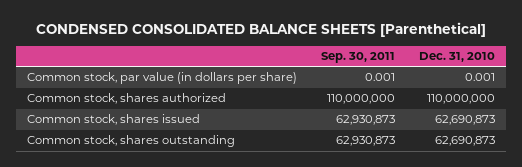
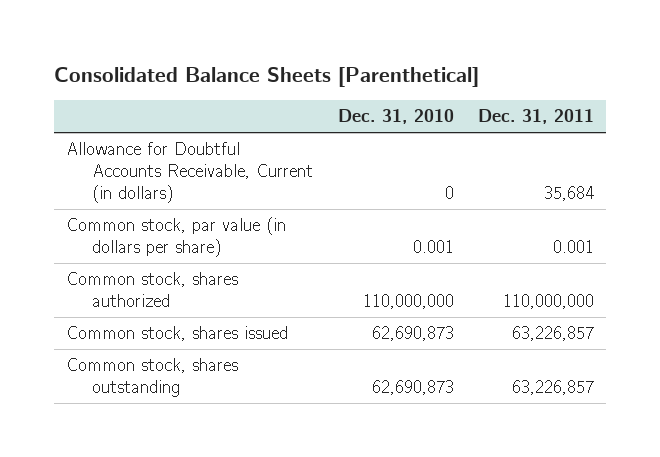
- CONDENSED CONSOLIDATED BALANCE SHEETS [Parenthetical]
+ Consolidated Balance Sheets [Parenthetical]
- | Sep. 30, 2011 | Dec. 31, 2010
+ | Dec. 31, 2010 | Dec. 31, 2011
+ Allowance for Doubtful Accounts Receivable, Current (in dollars) | 0 | 35,684

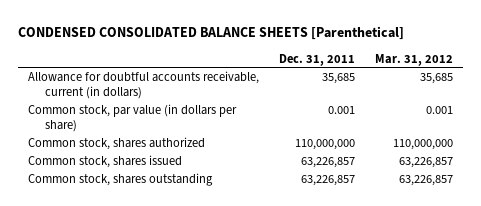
- Consolidated Balance Sheets [Parenthetical]
+ CONDENSED CONSOLIDATED BALANCE SHEETS [Parenthetical]
- | Dec. 31, 2010 | Dec. 31, 2011
+ | Dec. 31, 2011 | Mar. 31, 2012
- Allowance for Doubtful Accounts Receivable, Current (in dollars) | 0 | 35,684
+ Allowance for doubtful accounts receivable, current (in dollars) | 35,685 | 35,685

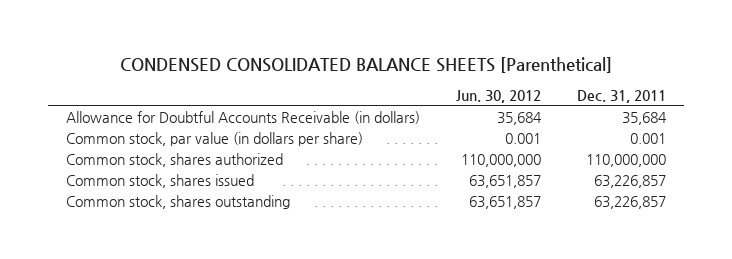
- | Dec. 31, 2011 | Mar. 31, 2012
+ | Jun. 30, 2012 | Dec. 31, 2011
- Allowance for doubtful accounts receivable, current (in dollars) | 35,685 | 35,685
+ Allowance for Doubtful Accounts Receivable (in dollars) | 35,684 | 35,684

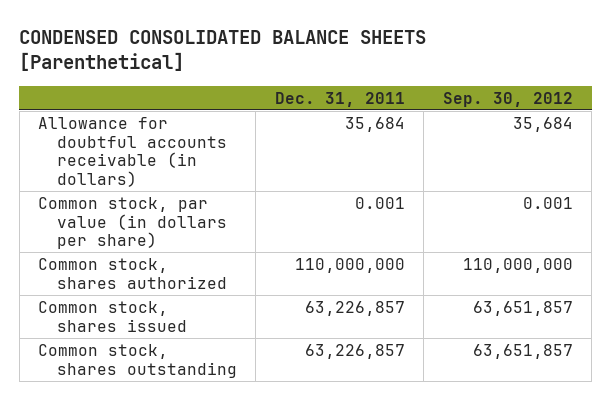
- | Jun. 30, 2012 | Dec. 31, 2011
+ | Dec. 31, 2011 | Sep. 30, 2012
- Allowance for Doubtful Accounts Receivable (in dollars) | 35,684 | 35,684
+ Allowance for doubtful accounts receivable (in dollars) | 35,684 | 35,684

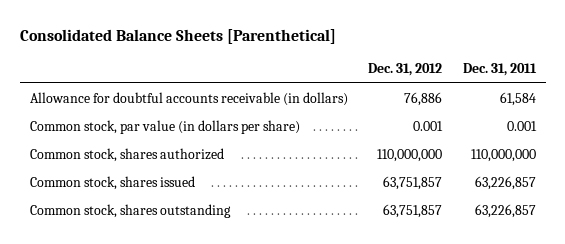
- CONDENSED CONSOLIDATED BALANCE SHEETS [Parenthetical]
+ Consolidated Balance Sheets [Parenthetical]
- | Dec. 31, 2011 | Sep. 30, 2012
+ | Dec. 31, 2012 | Dec. 31, 2011
- Allowance for doubtful accounts receivable (in dollars) | 35,684 | 35,684
+ Allowance for doubtful accounts receivable (in dollars) | 76,886 | 61,584

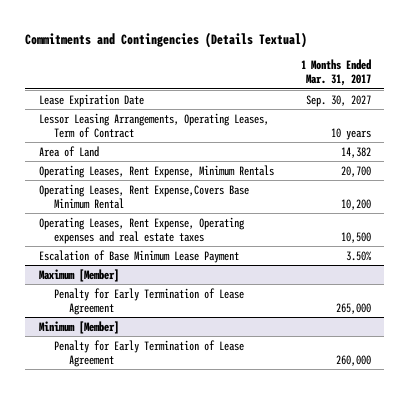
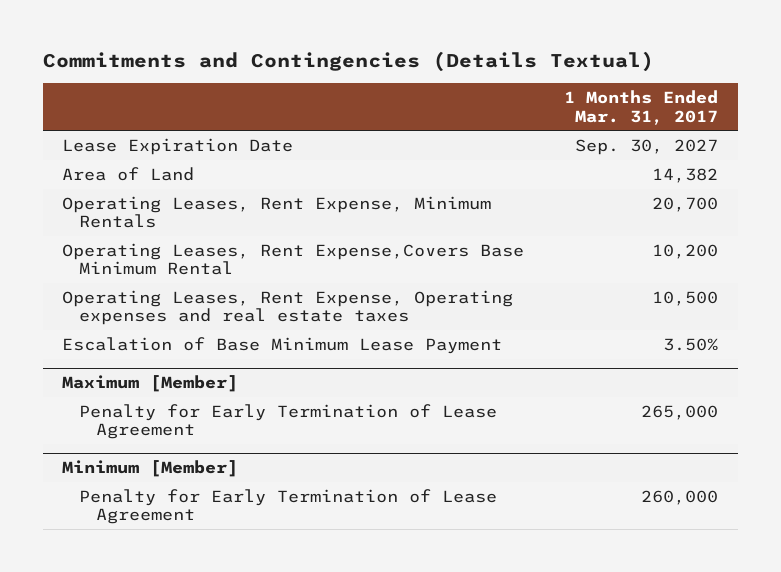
- Lessor Leasing Arrangements, Operating Leases, Term of Contract | 10 years

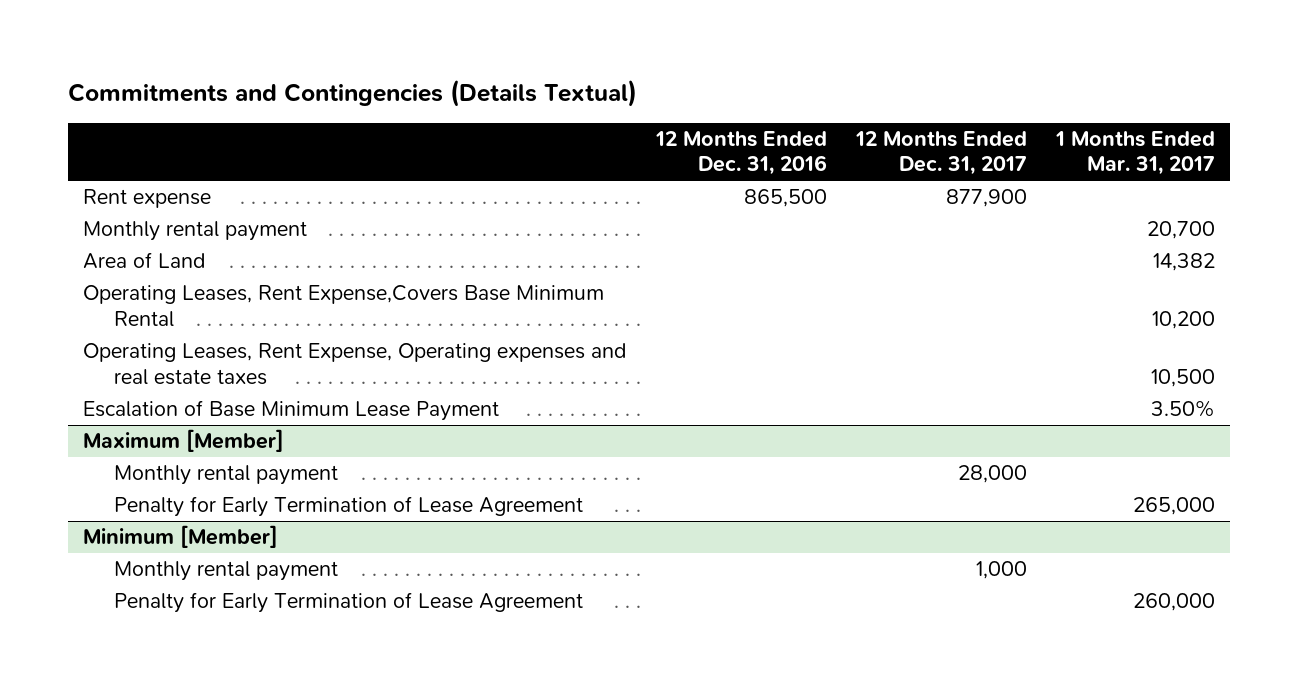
- | 1 Months Ended Mar. 31, 2017
+ | 12 Months Ended Dec. 31, 2016 | 12 Months Ended Dec. 31, 2017 | 1 Months Ended Mar. 31, 2017
- Lease Expiration Date | Sep. 30, 2027
+ Rent expense | 865,500 | 877,900 |
+ Monthly rental payment | | | 20,700
- Operating Leases, Rent Expense, Minimum Rentals | 20,700
@ Maximum [Member]
+ Monthly rental payment | | 28,000 |
@ Minimum [Member]
+ Monthly rental payment | | 1,000 |

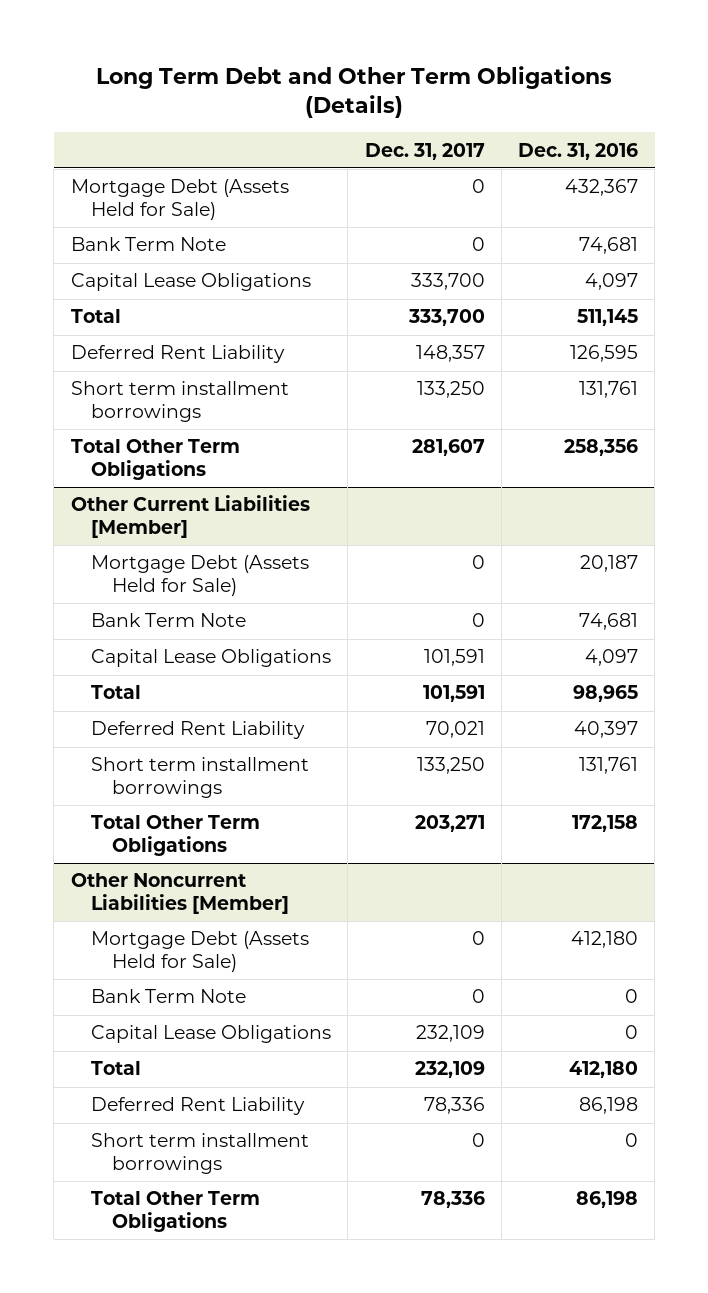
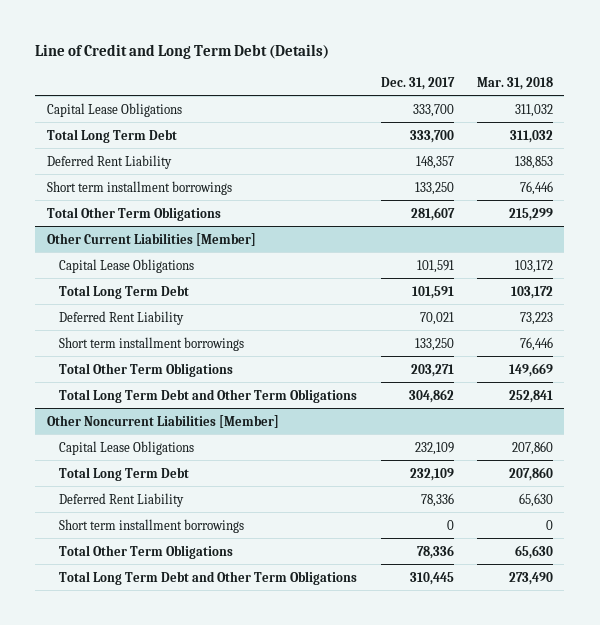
- Long Term Debt and Other Term Obligations (Details)
+ Line of Credit and Long Term Debt (Details)
- | Dec. 31, 2017 | Dec. 31, 2016
+ | Dec. 31, 2017 | Mar. 31, 2018
- Mortgage Debt (Assets Held for Sale) | 0 | 432,367
- Bank Term Note | 0 | 74,681
- Total | 333,700 | 511,145
+ Total Long Term Debt | 333,700 | 311,032
@ Other Current Liabilities [Member]
- Mortgage Debt (Assets Held for Sale) | 0 | 20,187
- Bank Term Note | 0 | 74,681
- Total | 101,591 | 98,965
+ Total Long Term Debt | 101,591 | 103,172
+ Total Long Term Debt and Other Term Obligations | 304,862 | 252,841
@ Other Noncurrent Liabilities [Member]
- Mortgage Debt (Assets Held for Sale) | 0 | 412,180
- Bank Term Note | 0 | 0
- Total | 232,109 | 412,180
+ Total Long Term Debt | 232,109 | 207,860
+ Total Long Term Debt and Other Term Obligations | 310,445 | 273,490

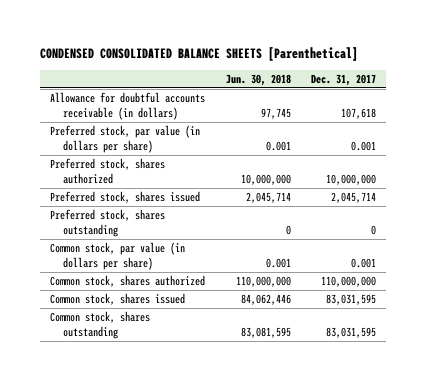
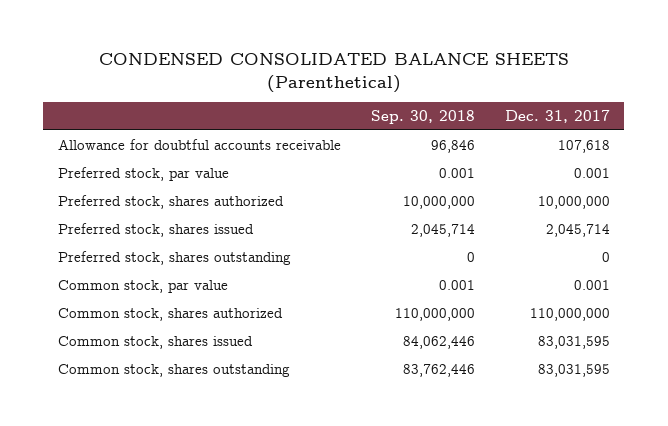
- CONDENSED CONSOLIDATED BALANCE SHEETS [Parenthetical]
+ CONDENSED CONSOLIDATED BALANCE SHEETS (Parenthetical)
- | Jun. 30, 2018 | Dec. 31, 2017
+ | Sep. 30, 2018 | Dec. 31, 2017
- Allowance for doubtful accounts receivable (in dollars) | 97,745 | 107,618
- Preferred stock, par value (in dollars per share) | 0.001 | 0.001
+ Allowance for doubtful accounts receivable | 96,846 | 107,618
+ Preferred stock, par value | 0.001 | 0.001
- Common stock, par value (in dollars per share) | 0.001 | 0.001
+ Common stock, par value | 0.001 | 0.001

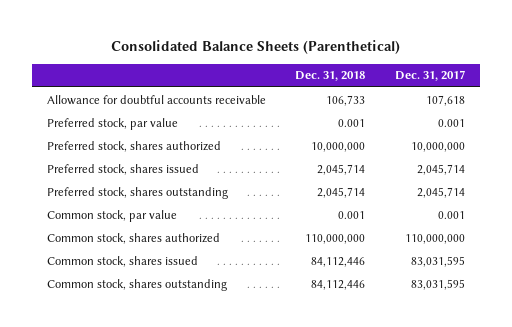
- CONDENSED CONSOLIDATED BALANCE SHEETS (Parenthetical)
+ Consolidated Balance Sheets (Parenthetical)
- | Sep. 30, 2018 | Dec. 31, 2017
+ | Dec. 31, 2018 | Dec. 31, 2017
- Preferred stock, shares outstanding | 0 | 0
+ Preferred stock, shares outstanding | 2,045,714 | 2,045,714

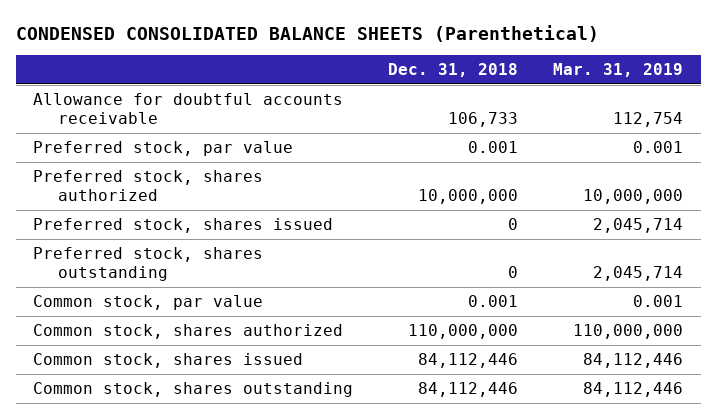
- Consolidated Balance Sheets (Parenthetical)
+ CONDENSED CONSOLIDATED BALANCE SHEETS (Parenthetical)
- | Dec. 31, 2018 | Dec. 31, 2017
+ | Dec. 31, 2018 | Mar. 31, 2019
- Preferred stock, shares issued | 2,045,714 | 2,045,714
- Preferred stock, shares outstanding | 2,045,714 | 2,045,714
+ Preferred stock, shares issued | 0 | 2,045,714
+ Preferred stock, shares outstanding | 0 | 2,045,714

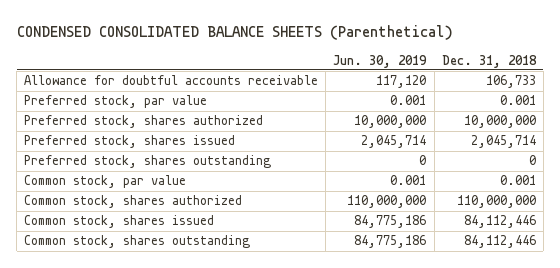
- | Dec. 31, 2018 | Mar. 31, 2019
+ | Jun. 30, 2019 | Dec. 31, 2018
- Preferred stock, shares issued | 0 | 2,045,714
+ Preferred stock, shares issued | 2,045,714 | 2,045,714

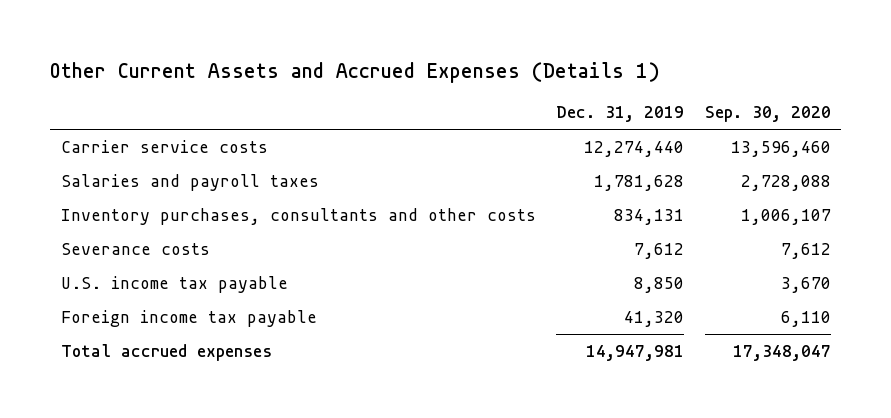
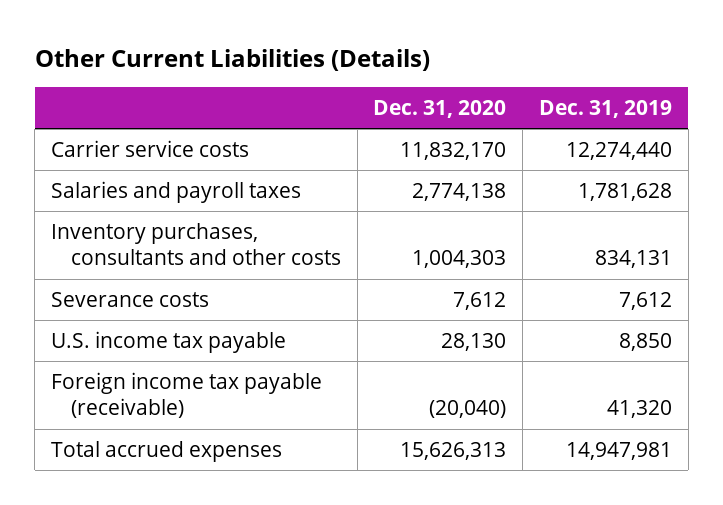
- Other Current Assets and Accrued Expenses (Details 1)
+ Other Current Liabilities (Details)
- | Dec. 31, 2019 | Sep. 30, 2020
+ | Dec. 31, 2020 | Dec. 31, 2019
- Foreign income tax payable | 41,320 | 6,110
+ Foreign income tax payable (receivable) | (20,040) | 41,320

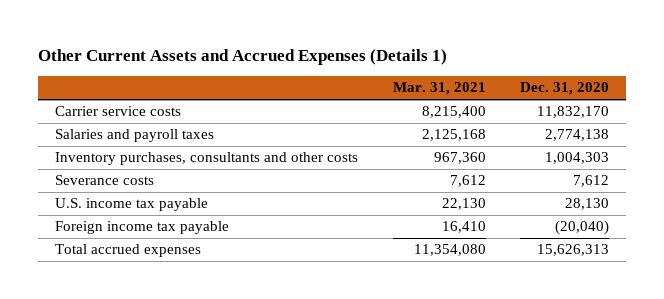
- Other Current Liabilities (Details)
+ Other Current Assets and Accrued Expenses (Details 1)
- | Dec. 31, 2020 | Dec. 31, 2019
+ | Mar. 31, 2021 | Dec. 31, 2020
- Foreign income tax payable (receivable) | (20,040) | 41,320
+ Foreign income tax payable | 16,410 | (20,040)

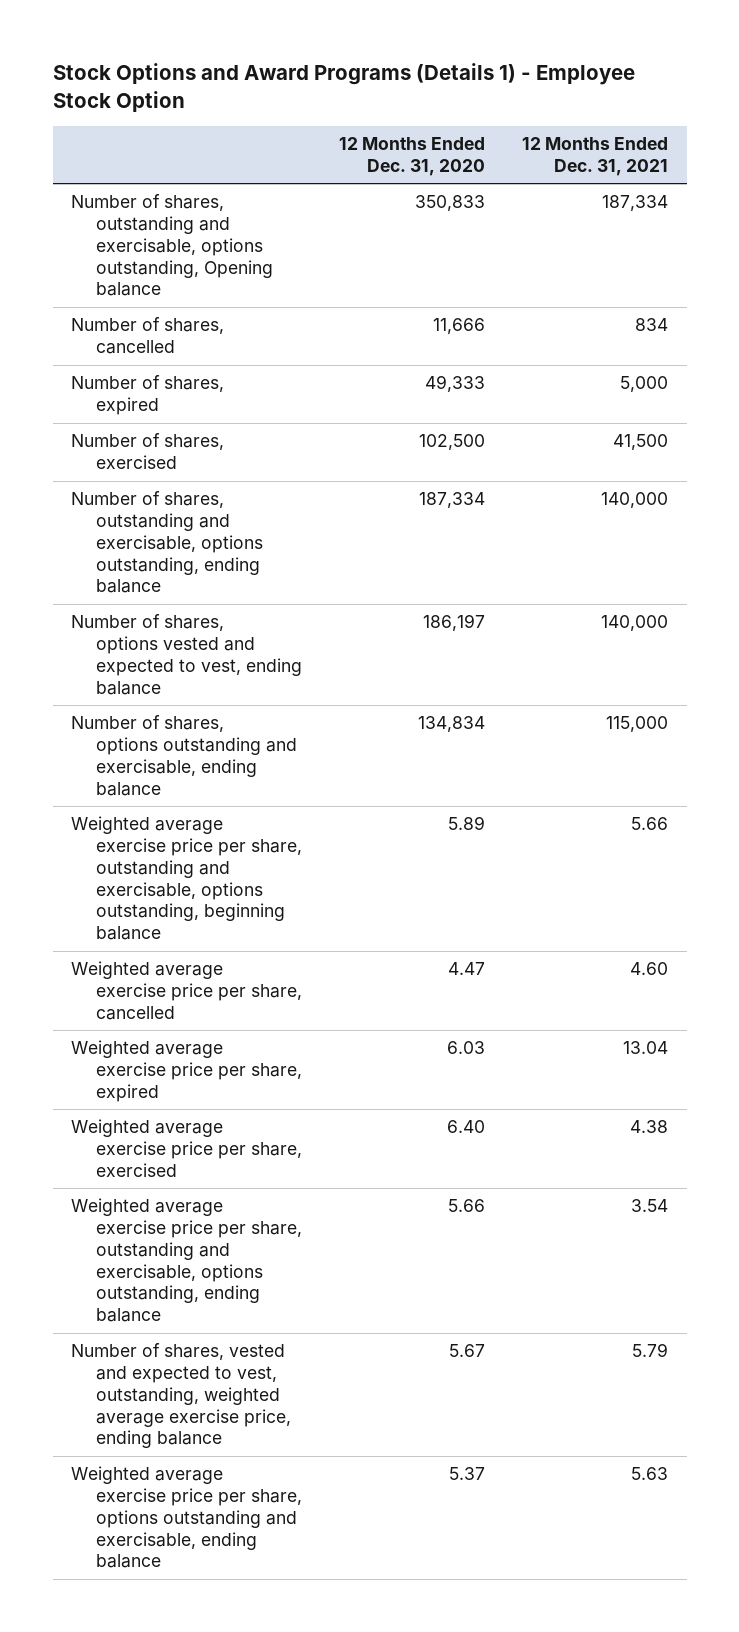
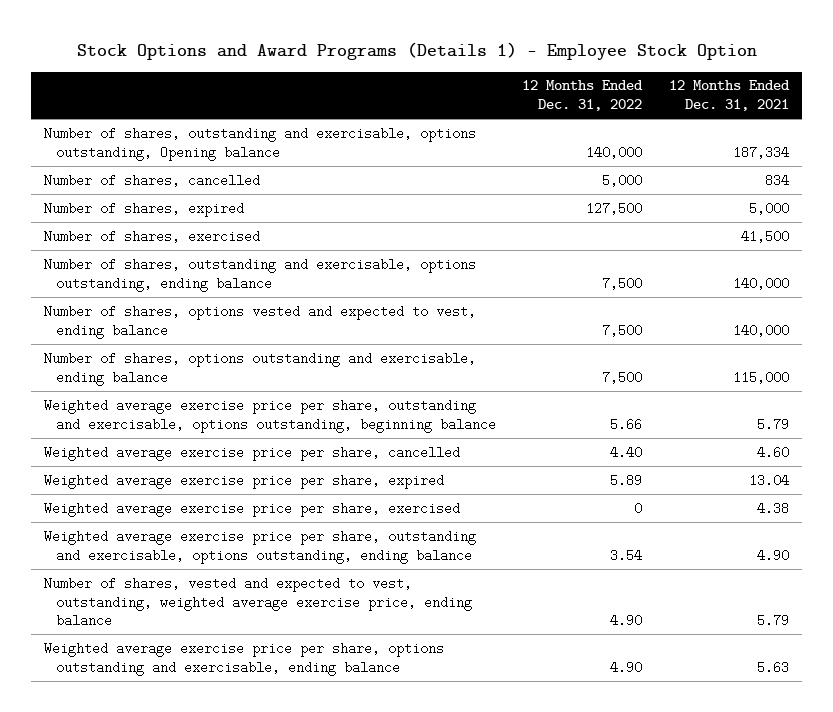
- | 12 Months Ended Dec. 31, 2020 | 12 Months Ended Dec. 31, 2021
+ | 12 Months Ended Dec. 31, 2022 | 12 Months Ended Dec. 31, 2021
- Weighted average exercise price per share, outstanding and exercisable, options outstanding, beginning balance | 5.89 | 5.66
+ Weighted average exercise price per share, outstanding and exercisable, options outstanding, beginning balance | 5.66 | 5.79
- Weighted average exercise price per share, outstanding and exercisable, options outstanding, ending balance | 5.66 | 3.54
+ Weighted average exercise price per share, outstanding and exercisable, options outstanding, ending balance | 3.54 | 4.90

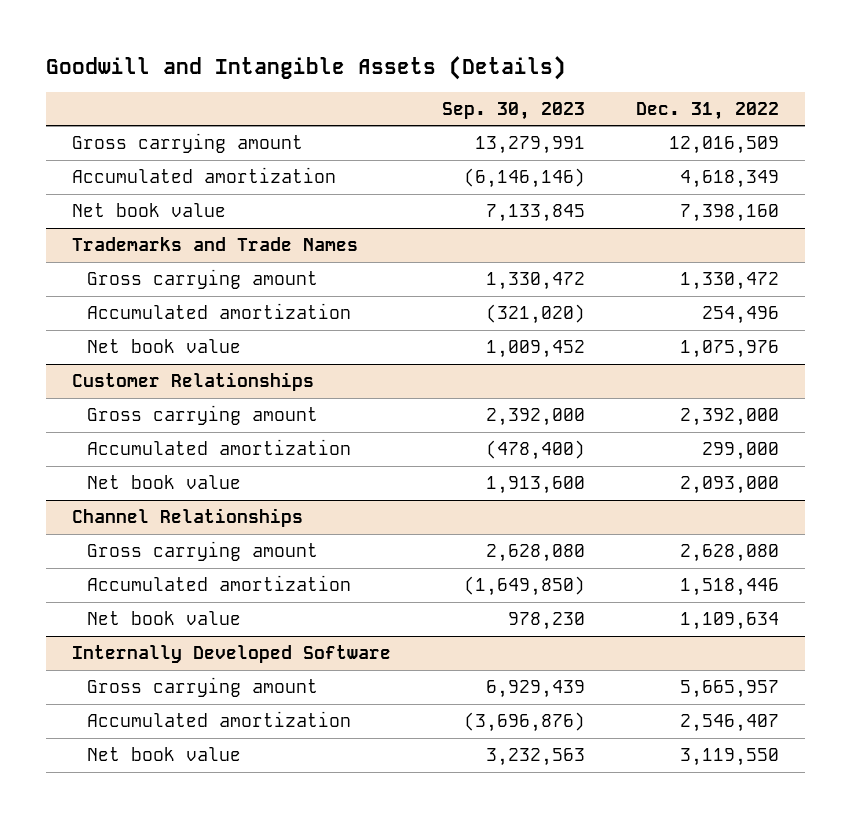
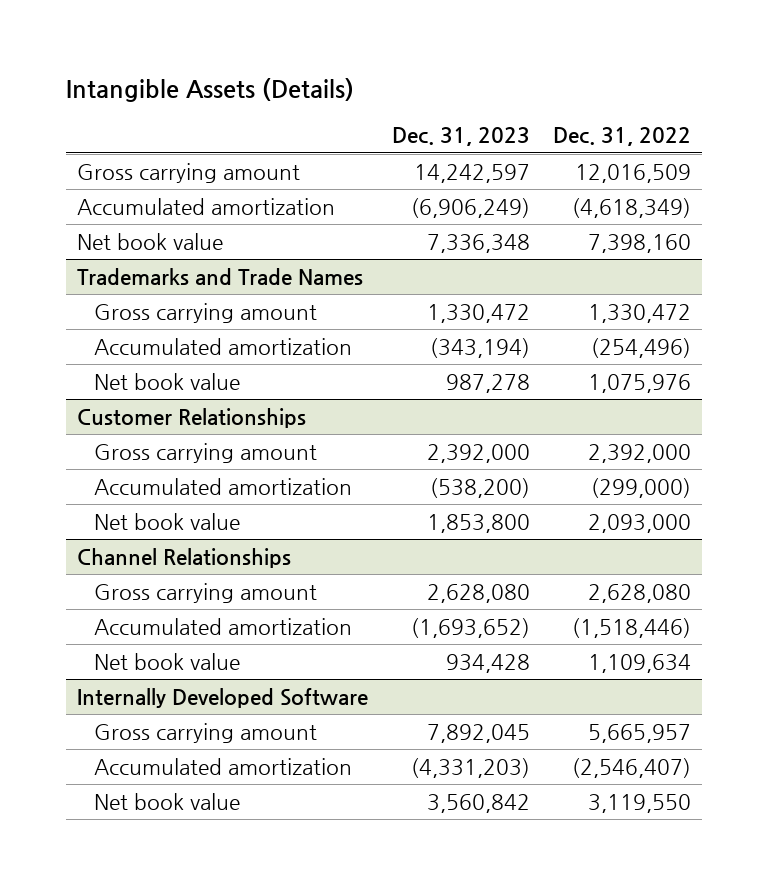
- Goodwill and Intangible Assets (Details)
+ Intangible Assets (Details)
- | Sep. 30, 2023 | Dec. 31, 2022
+ | Dec. 31, 2023 | Dec. 31, 2022
- Accumulated amortization | (6,146,146) | 4,618,349
+ Accumulated amortization | (6,906,249) | (4,618,349)
@ Trademarks and Trade Names
- Accumulated amortization | (321,020) | 254,496
+ Accumulated amortization | (343,194) | (254,496)
@ Customer Relationships
- Accumulated amortization | (478,400) | 299,000
+ Accumulated amortization | (538,200) | (299,000)
@ Channel Relationships
- Accumulated amortization | (1,649,850) | 1,518,446
+ Accumulated amortization | (1,693,652) | (1,518,446)
@ Internally Developed Software
- Accumulated amortization | (3,696,876) | 2,546,407
+ Accumulated amortization | (4,331,203) | (2,546,407)

